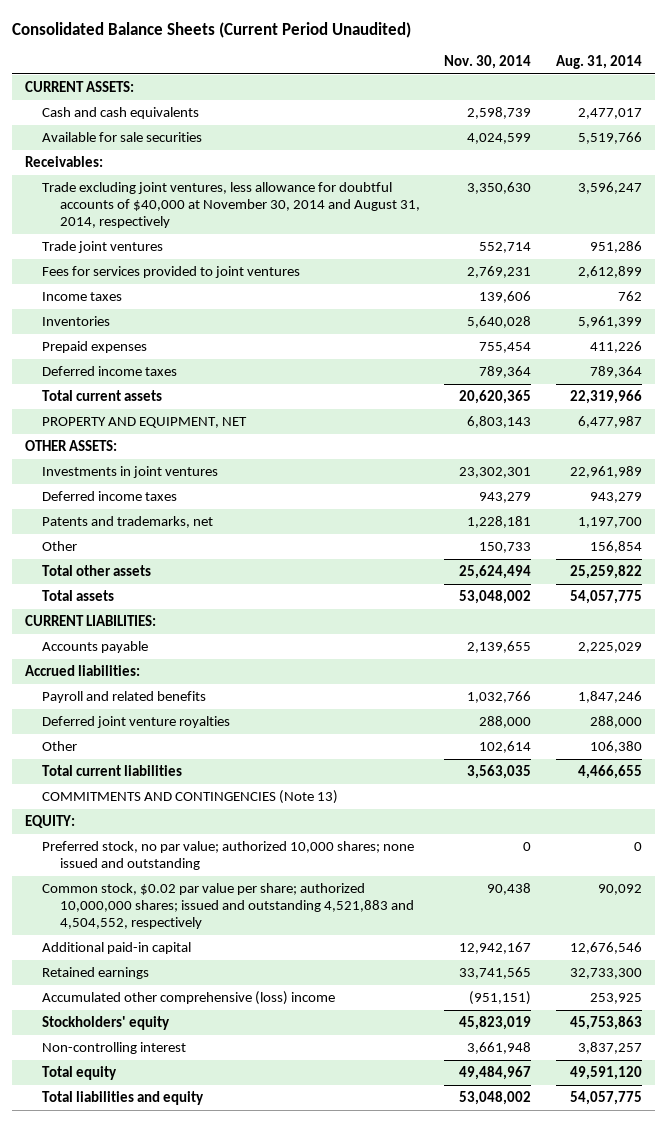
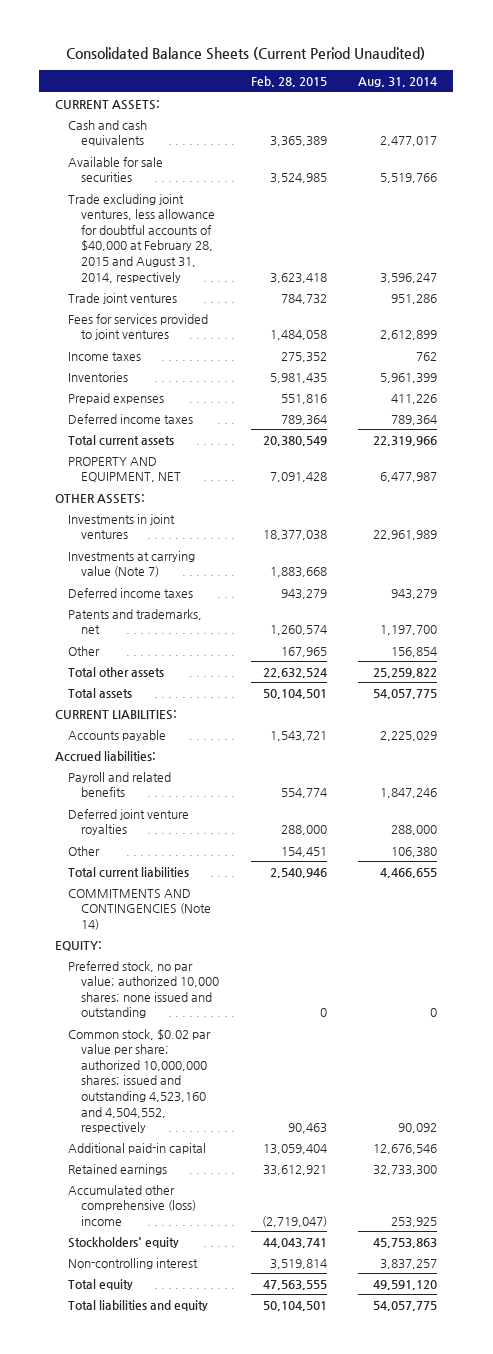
- | Nov. 30, 2014 | Aug. 31, 2014
+ | Feb. 28, 2015 | Aug. 31, 2014
- Receivables:
- Trade excluding joint ventures, less allowance for doubtful accounts of $40,000 at November 30, 2014 and August 31, 2014, respectively | 3,350,630 | 3,596,247
+ Trade excluding joint ventures, less allowance for doubtful accounts of $40,000 at February 28, 2015 and August 31, 2014, respectively | 3,623,418 | 3,596,247
+ Investments at carrying value (Note 7) | 1,883,668 |
- COMMITMENTS AND CONTINGENCIES (Note 13)
+ COMMITMENTS AND CONTINGENCIES (Note 14)
- Common stock, $0.02 par value per share; authorized 10,000,000 shares; issued and outstanding 4,521,883 and 4,504,552, respectively | 90,438 | 90,092
+ Common stock, $0.02 par value per share; authorized 10,000,000 shares; issued and outstanding 4,523,160 and 4,504,552, respectively | 90,463 | 90,092

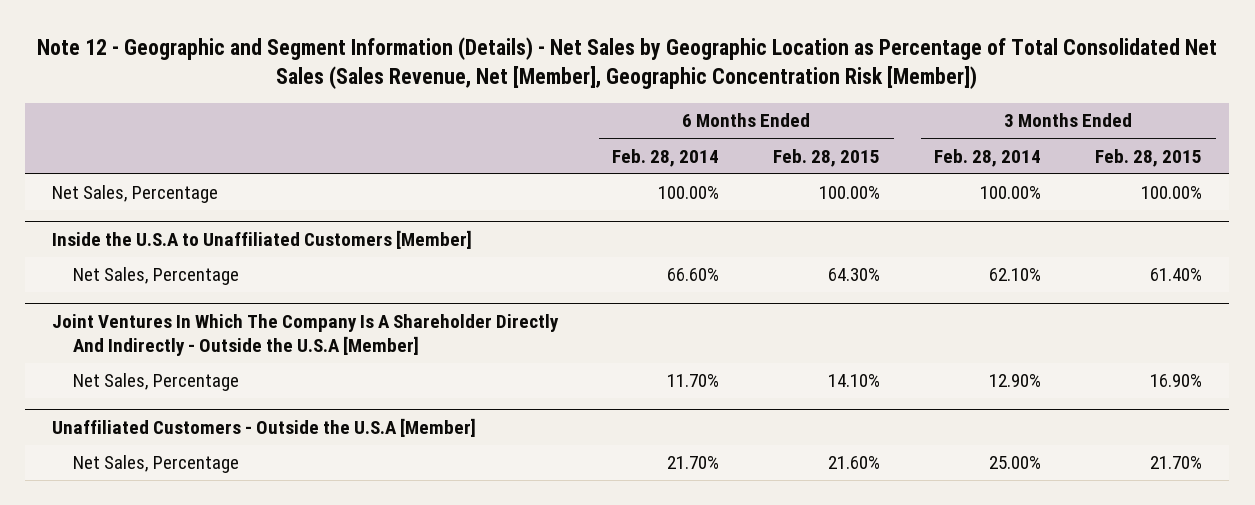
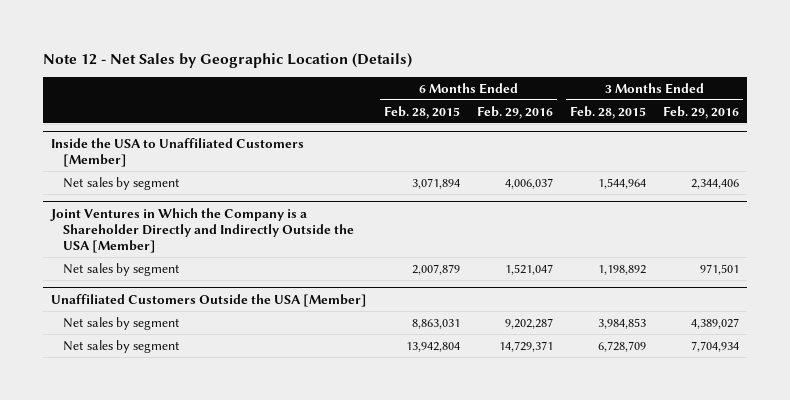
- Note 12 - Geographic and Segment Information (Details) - Net Sales by Geographic Location as Percentage of Total Consolidated Net Sales (Sales Revenue, Net [Member], Geographic Concentration Risk [Member])
+ Note 12 - Net Sales by Geographic Location (Details)
- | 6 Months Ended Feb. 28, 2014 | 6 Months Ended Feb. 28, 2015 | 3 Months Ended Feb. 28, 2014 | 3 Months Ended Feb. 28, 2015
+ | 6 Months Ended Feb. 28, 2015 | 6 Months Ended Feb. 29, 2016 | 3 Months Ended Feb. 28, 2015 | 3 Months Ended Feb. 29, 2016
- Net Sales, Percentage | 100.00% | 100.00% | 100.00% | 100.00%
- Inside the U.S.A to Unaffiliated Customers [Member]
- Net Sales, Percentage | 66.60% | 64.30% | 62.10% | 61.40%
- Joint Ventures In Which The Company Is A Shareholder Directly And Indirectly - Outside the U.S.A [Member]
- Net Sales, Percentage | 11.70% | 14.10% | 12.90% | 16.90%
- Unaffiliated Customers - Outside the U.S.A [Member]
- Net Sales, Percentage | 21.70% | 21.60% | 25.00% | 21.70%
+ Inside the USA to Unaffiliated Customers [Member]
+ Net sales by segment | 3,071,894 | 4,006,037 | 1,544,964 | 2,344,406
+ Joint Ventures in Which the Company is a Shareholder Directly and Indirectly Outside the USA [Member]
+ Net sales by segment | 2,007,879 | 1,521,047 | 1,198,892 | 971,501
+ Unaffiliated Customers Outside the USA [Member]
+ Net sales by segment | 8,863,031 | 9,202,287 | 3,984,853 | 4,389,027
+ Net sales by segment | 13,942,804 | 14,729,371 | 6,728,709 | 7,704,934

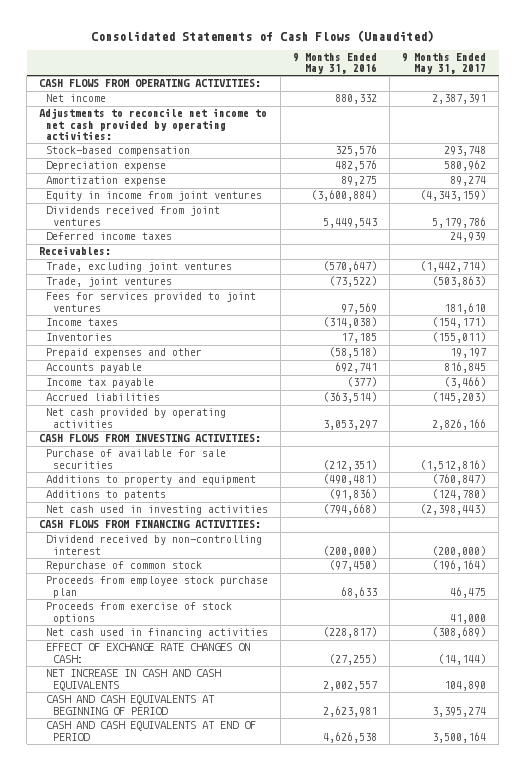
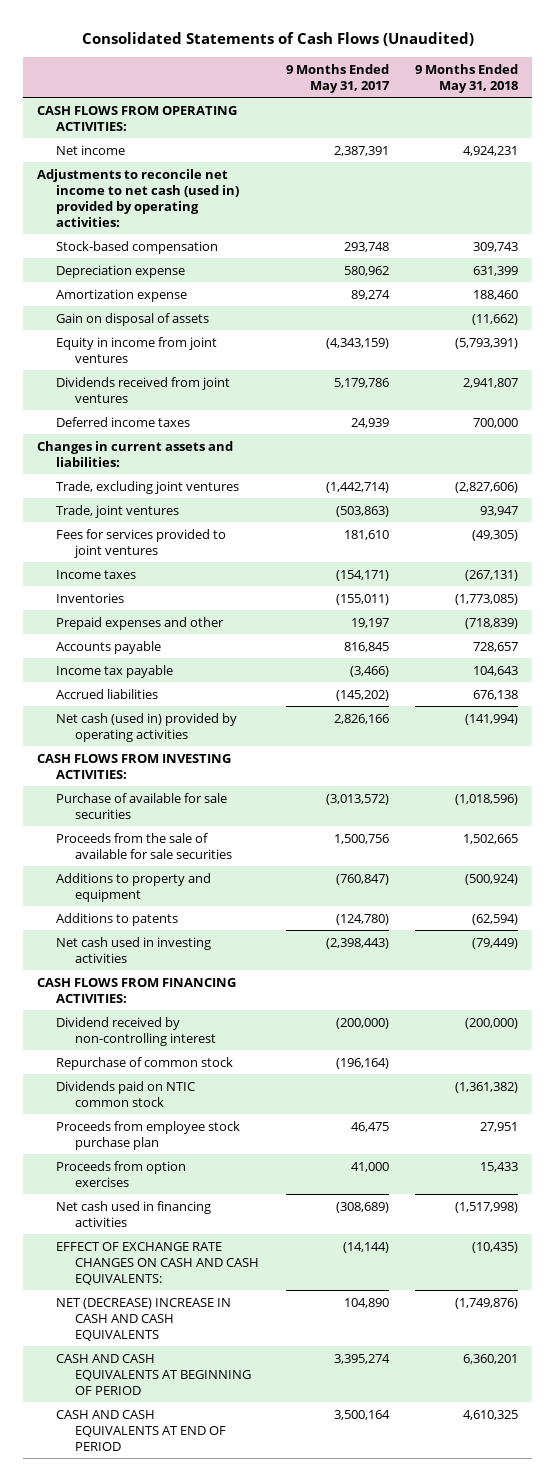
- | 9 Months Ended May 31, 2016 | 9 Months Ended May 31, 2017
+ | 9 Months Ended May 31, 2017 | 9 Months Ended May 31, 2018
- Adjustments to reconcile net income to net cash provided by operating activities:
+ Adjustments to reconcile net income to net cash (used in) provided by operating activities:
+ Gain on disposal of assets | | (11,662)
- Receivables:
+ Changes in current assets and liabilities:
- Accrued liabilities | (363,514) | (145,203)
- Net cash provided by operating activities | 3,053,297 | 2,826,166
+ Accrued liabilities | (145,202) | 676,138
+ Net cash (used in) provided by operating activities | 2,826,166 | (141,994)
- Purchase of available for sale securities | (212,351) | (1,512,816)
+ Purchase of available for sale securities | (3,013,572) | (1,018,596)
+ Proceeds from the sale of available for sale securities | 1,500,756 | 1,502,665
+ Dividends paid on NTIC common stock | | (1,361,382)
- Proceeds from exercise of stock options | | 41,000
+ Proceeds from option exercises | 41,000 | 15,433
- EFFECT OF EXCHANGE RATE CHANGES ON CASH: | (27,255) | (14,144)
- NET INCREASE IN CASH AND CASH EQUIVALENTS | 2,002,557 | 104,890
+ EFFECT OF EXCHANGE RATE CHANGES ON CASH AND CASH EQUIVALENTS: | (14,144) | (10,435)
+ NET (DECREASE) INCREASE IN CASH AND CASH EQUIVALENTS | 104,890 | (1,749,876)

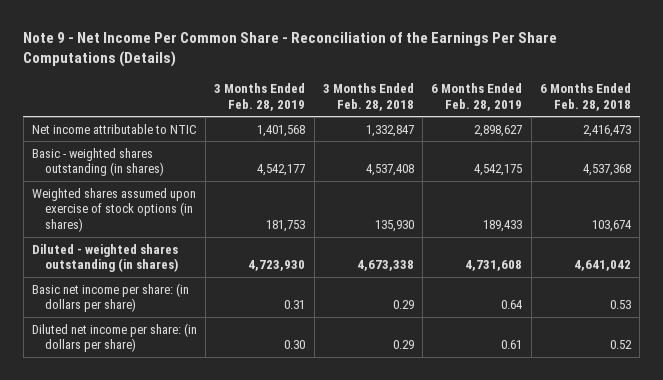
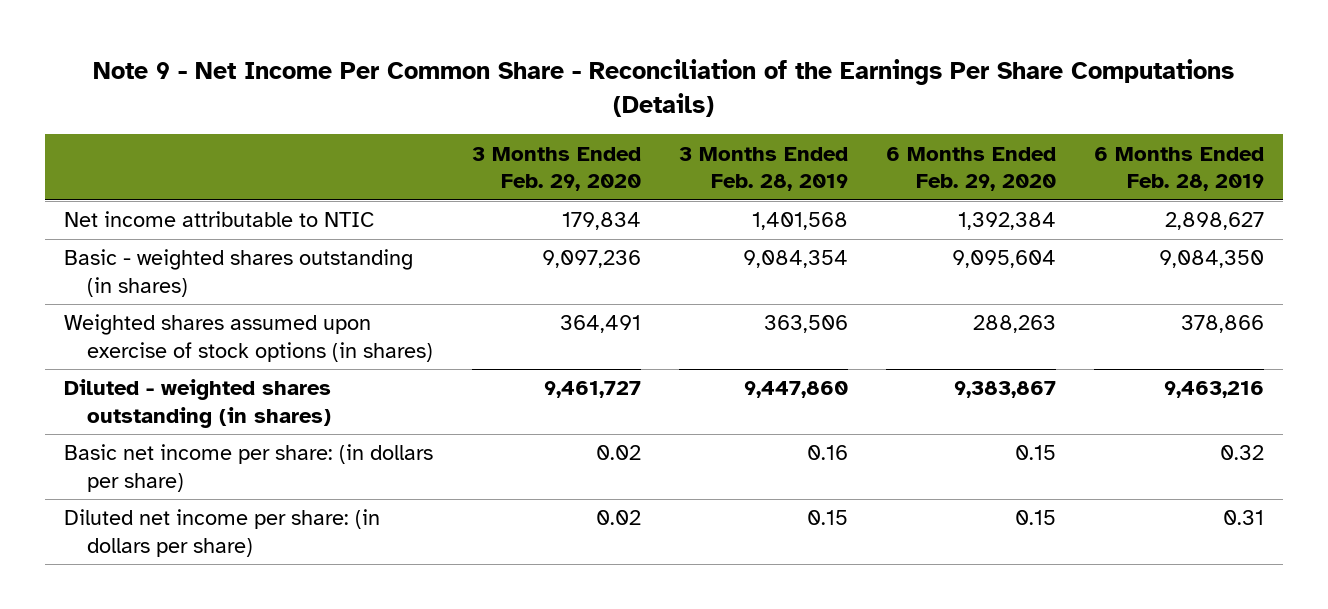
- | 3 Months Ended Feb. 28, 2019 | 3 Months Ended Feb. 28, 2018 | 6 Months Ended Feb. 28, 2019 | 6 Months Ended Feb. 28, 2018
+ | 3 Months Ended Feb. 29, 2020 | 3 Months Ended Feb. 28, 2019 | 6 Months Ended Feb. 29, 2020 | 6 Months Ended Feb. 28, 2019
- Basic - weighted shares outstanding (in shares) | 4,542,177 | 4,537,408 | 4,542,175 | 4,537,368
- Weighted shares assumed upon exercise of stock options (in shares) | 181,753 | 135,930 | 189,433 | 103,674
- Diluted - weighted shares outstanding (in shares) | 4,723,930 | 4,673,338 | 4,731,608 | 4,641,042
- Basic net income per share: (in dollars per share) | 0.31 | 0.29 | 0.64 | 0.53
- Diluted net income per share: (in dollars per share) | 0.30 | 0.29 | 0.61 | 0.52
+ Basic - weighted shares outstanding (in shares) | 9,097,236 | 9,084,354 | 9,095,604 | 9,084,350
+ Weighted shares assumed upon exercise of stock options (in shares) | 364,491 | 363,506 | 288,263 | 378,866
+ Diluted - weighted shares outstanding (in shares) | 9,461,727 | 9,447,860 | 9,383,867 | 9,463,216
+ Basic net income per share: (in dollars per share) | 0.02 | 0.16 | 0.15 | 0.32
+ Diluted net income per share: (in dollars per share) | 0.02 | 0.15 | 0.15 | 0.31

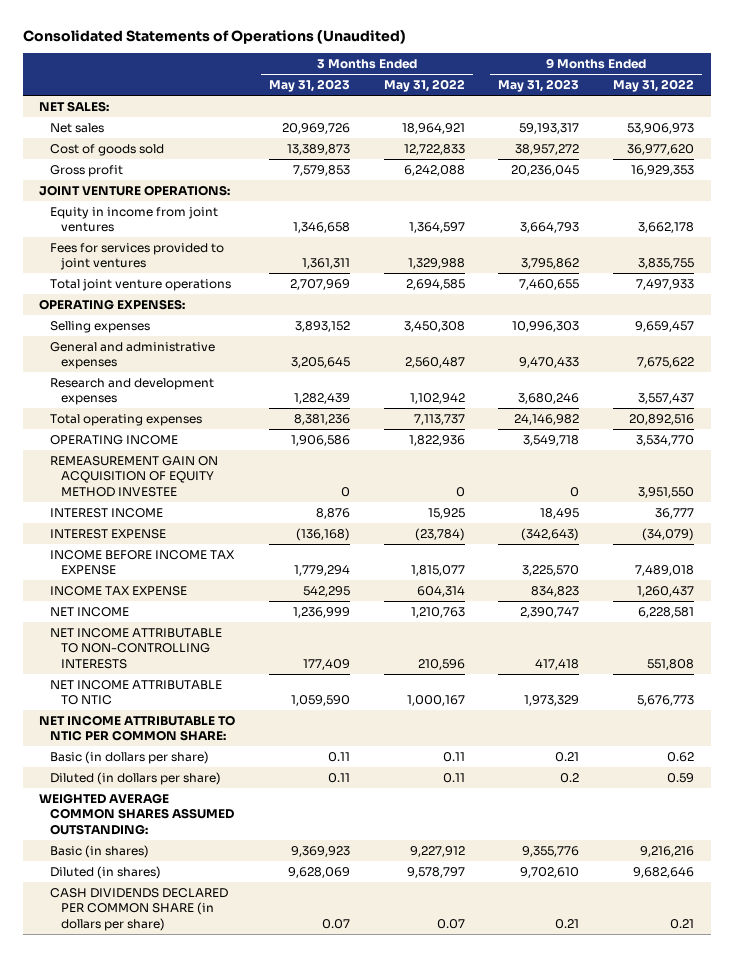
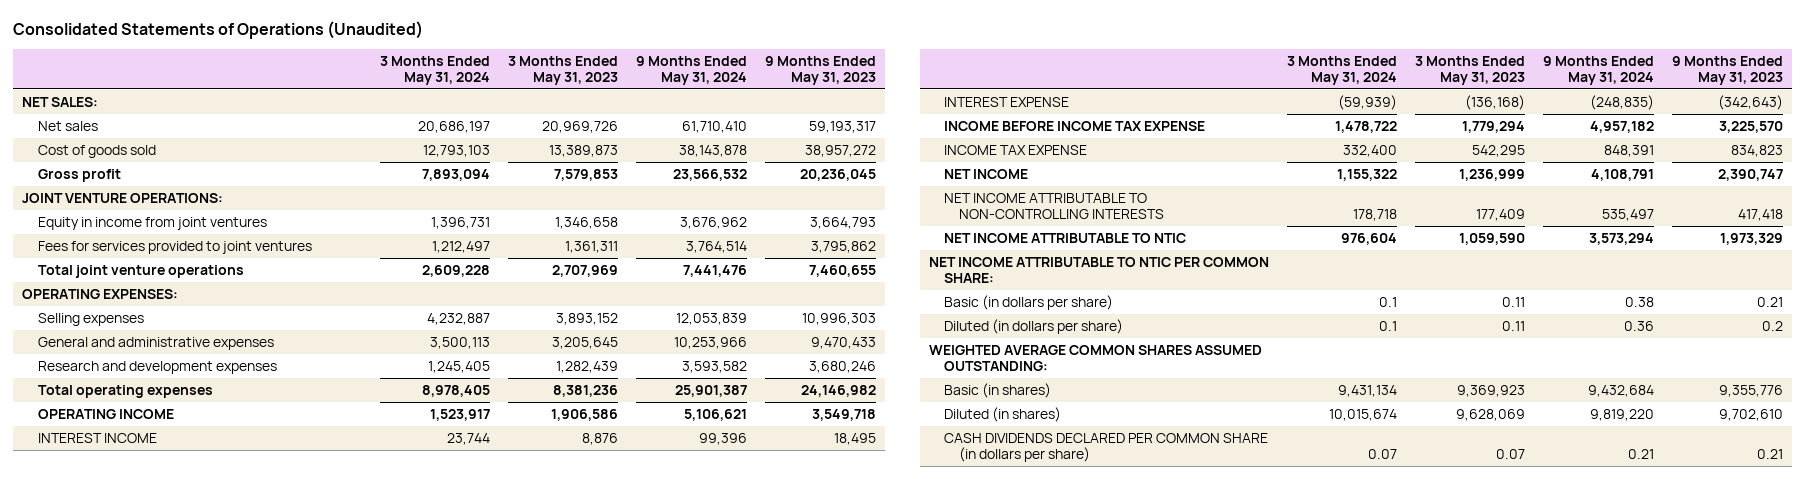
- | 3 Months Ended May 31, 2023 | 3 Months Ended May 31, 2022 | 9 Months Ended May 31, 2023 | 9 Months Ended May 31, 2022
+ | 3 Months Ended May 31, 2024 | 3 Months Ended May 31, 2023 | 9 Months Ended May 31, 2024 | 9 Months Ended May 31, 2023
- REMEASUREMENT GAIN ON ACQUISITION OF EQUITY METHOD INVESTEE | 0 | 0 | 0 | 3,951,550

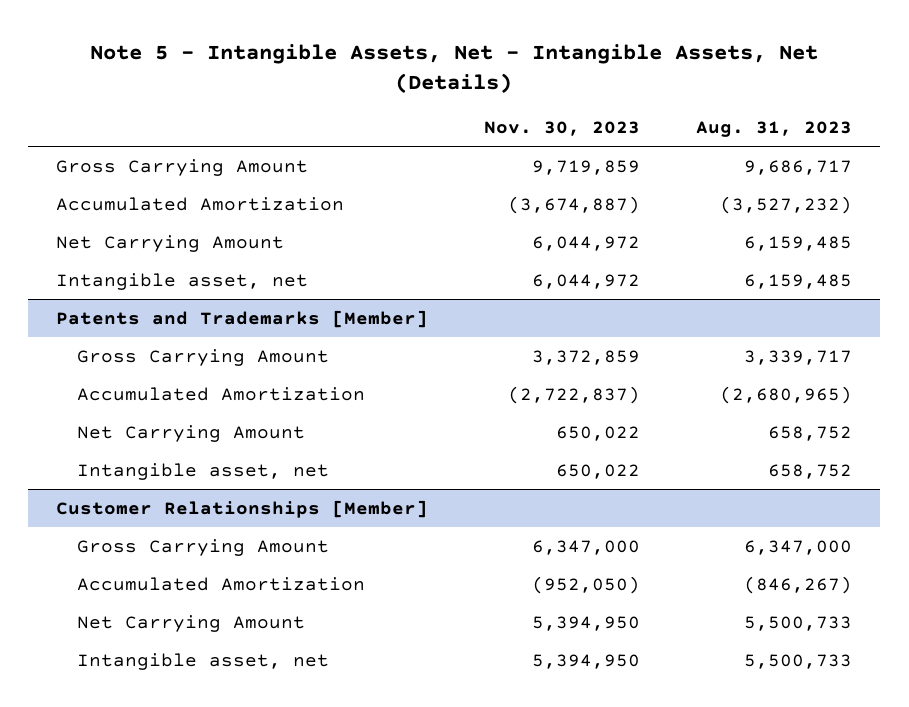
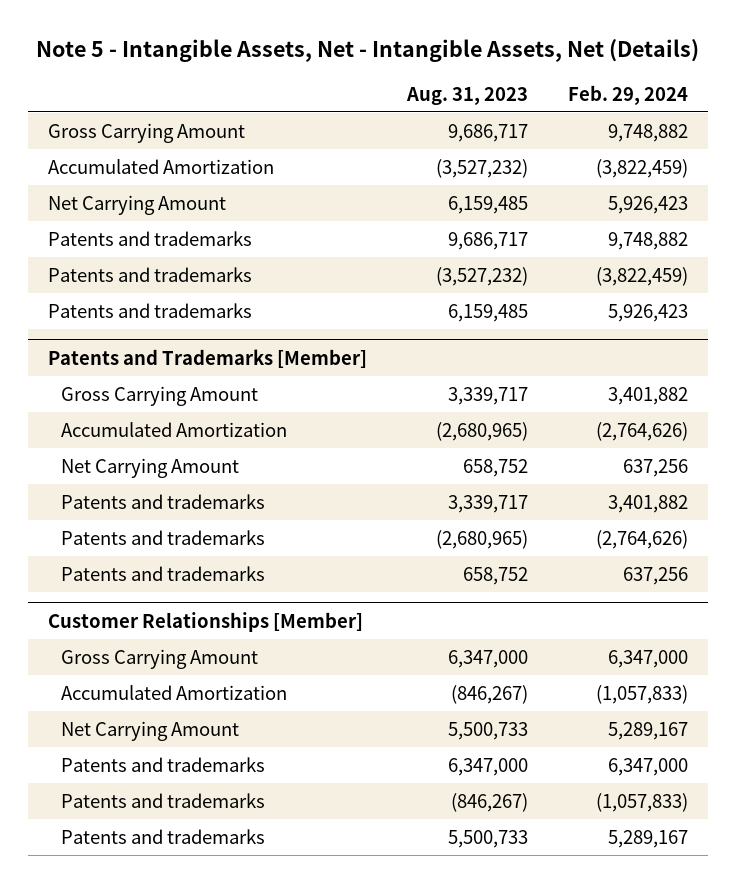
- | Nov. 30, 2023 | Aug. 31, 2023
+ | Aug. 31, 2023 | Feb. 29, 2024
- Intangible asset, net | 6,044,972 | 6,159,485
+ Patents and trademarks | 9,686,717 | 9,748,882
+ Patents and trademarks | (3,527,232) | (3,822,459)
+ Patents and trademarks | 6,159,485 | 5,926,423
@ Patents and Trademarks [Member]
- Intangible asset, net | 650,022 | 658,752
+ Patents and trademarks | 3,339,717 | 3,401,882
+ Patents and trademarks | (2,680,965) | (2,764,626)
+ Patents and trademarks | 658,752 | 637,256
@ Customer Relationships [Member]
- Intangible asset, net | 5,394,950 | 5,500,733
+ Patents and trademarks | 6,347,000 | 6,347,000
+ Patents and trademarks | (846,267) | (1,057,833)
+ Patents and trademarks | 5,500,733 | 5,289,167

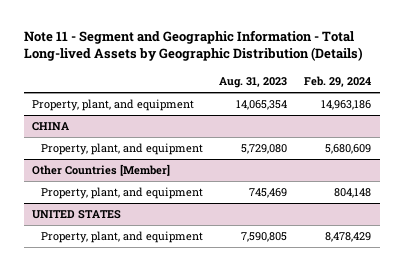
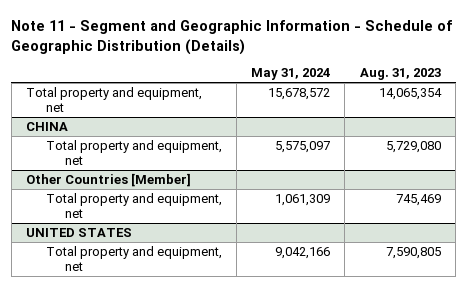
- Note 11 - Segment and Geographic Information - Total Long-lived Assets by Geographic Distribution (Details)
+ Note 11 - Segment and Geographic Information - Schedule of Geographic Distribution (Details)
- | Aug. 31, 2023 | Feb. 29, 2024
+ | May 31, 2024 | Aug. 31, 2023
- Property, plant, and equipment | 14,065,354 | 14,963,186
+ Total property and equipment, net | 15,678,572 | 14,065,354
@ CHINA
- Property, plant, and equipment | 5,729,080 | 5,680,609
+ Total property and equipment, net | 5,575,097 | 5,729,080
@ Other Countries [Member]
- Property, plant, and equipment | 745,469 | 804,148
+ Total property and equipment, net | 1,061,309 | 745,469
@ UNITED STATES
- Property, plant, and equipment | 7,590,805 | 8,478,429
+ Total property and equipment, net | 9,042,166 | 7,590,805

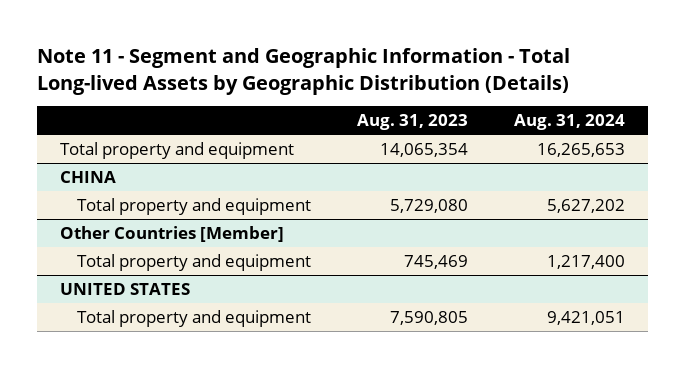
- Note 11 - Segment and Geographic Information - Schedule of Geographic Distribution (Details)
+ Note 11 - Segment and Geographic Information - Total Long-lived Assets by Geographic Distribution (Details)
- | May 31, 2024 | Aug. 31, 2023
+ | Aug. 31, 2023 | Aug. 31, 2024
- Total property and equipment, net | 15,678,572 | 14,065,354
+ Total property and equipment | 14,065,354 | 16,265,653
@ CHINA
- Total property and equipment, net | 5,575,097 | 5,729,080
+ Total property and equipment | 5,729,080 | 5,627,202
@ Other Countries [Member]
- Total property and equipment, net | 1,061,309 | 745,469
+ Total property and equipment | 745,469 | 1,217,400
@ UNITED STATES
- Total property and equipment, net | 9,042,166 | 7,590,805
+ Total property and equipment | 7,590,805 | 9,421,051

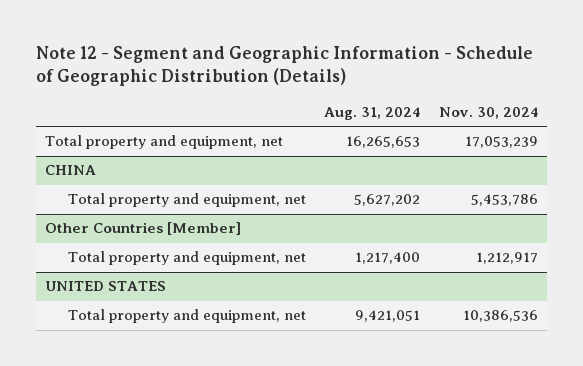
- Note 11 - Segment and Geographic Information - Total Long-lived Assets by Geographic Distribution (Details)
+ Note 12 - Segment and Geographic Information - Schedule of Geographic Distribution (Details)
- | Aug. 31, 2023 | Aug. 31, 2024
+ | Aug. 31, 2024 | Nov. 30, 2024
- Total property and equipment | 14,065,354 | 16,265,653
+ Total property and equipment, net | 16,265,653 | 17,053,239
@ CHINA
- Total property and equipment | 5,729,080 | 5,627,202
+ Total property and equipment, net | 5,627,202 | 5,453,786
@ Other Countries [Member]
- Total property and equipment | 745,469 | 1,217,400
+ Total property and equipment, net | 1,217,400 | 1,212,917
@ UNITED STATES
- Total property and equipment | 7,590,805 | 9,421,051
+ Total property and equipment, net | 9,421,051 | 10,386,536

